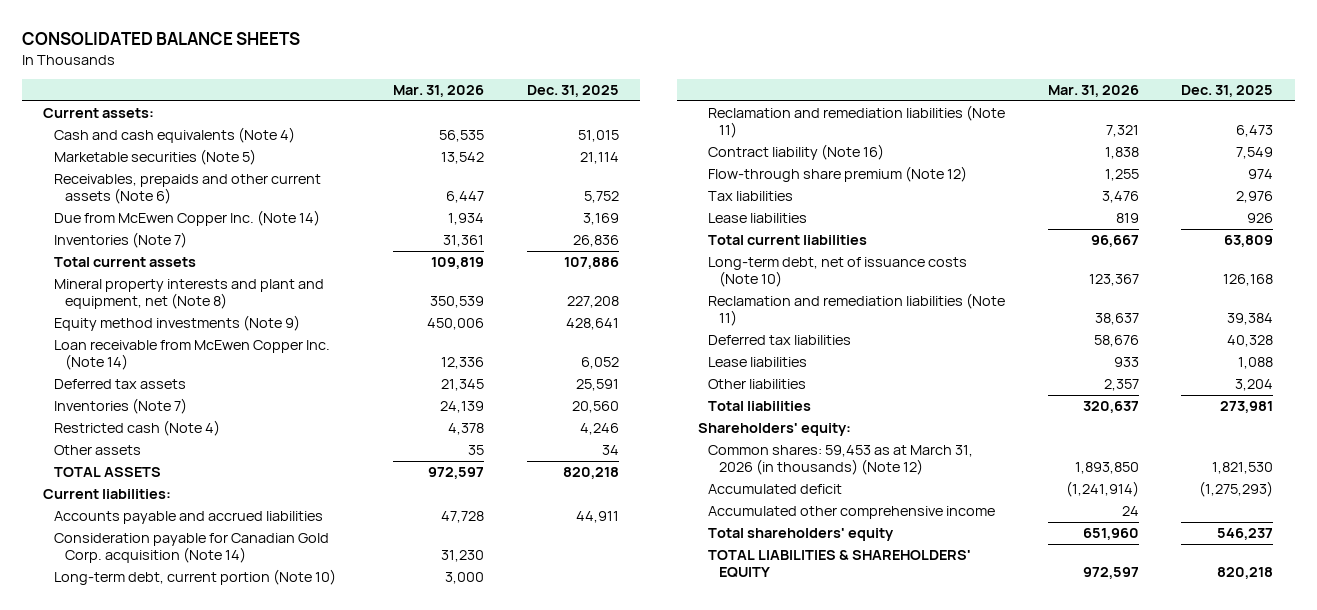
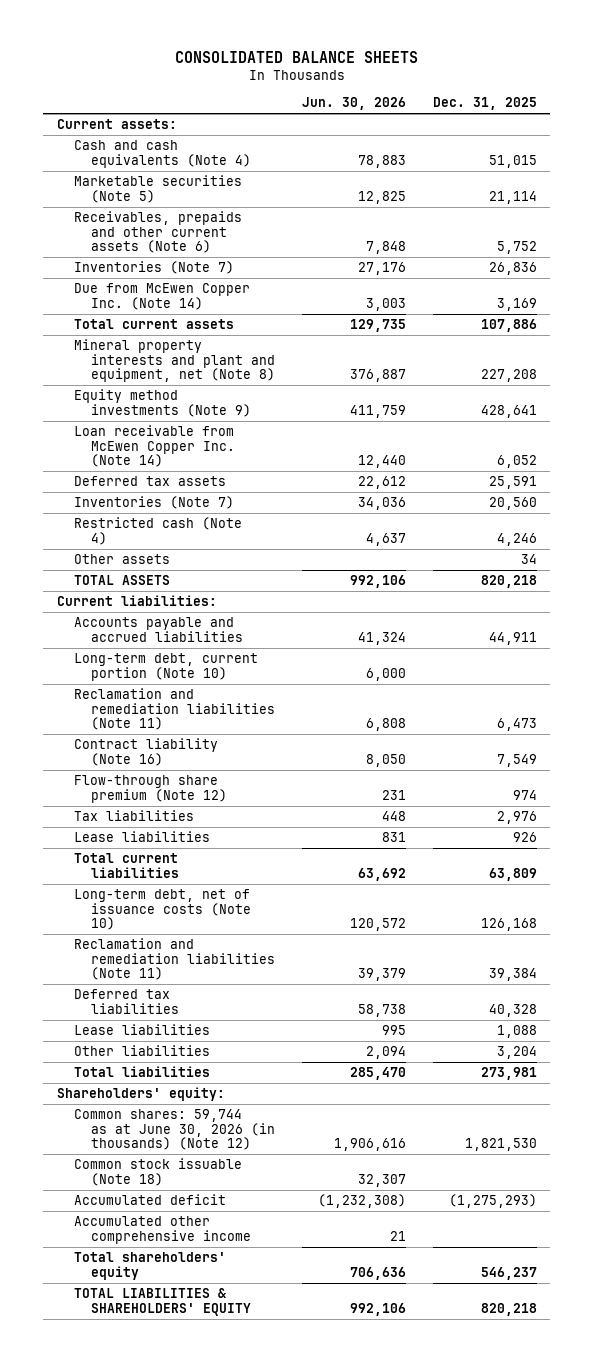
- | Mar. 31, 2026 | Dec. 31, 2025
+ | Jun. 30, 2026 | Dec. 31, 2025
moved down: Due from McEwen Copper Inc. (Note 14) | 3,003 | 3,169
- Consideration payable for Canadian Gold Corp. acquisition (Note 14) | 31,230 |
- Common shares: 59,453 as at March 31, 2026 (in thousands) (Note 12) | 1,893,850 | 1,821,530
+ Common shares: 59,744 as at June 30, 2026 (in thousands) (Note 12) | 1,906,616 | 1,821,530
+ Common stock issuable (Note 18) | 32,307 |

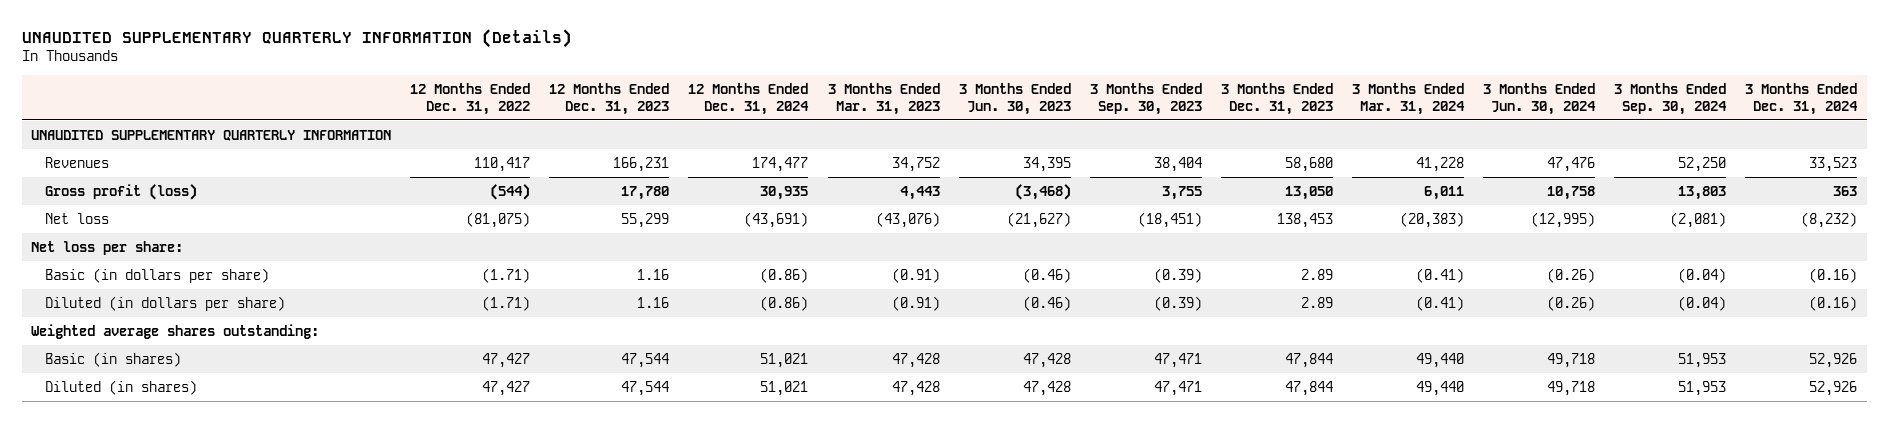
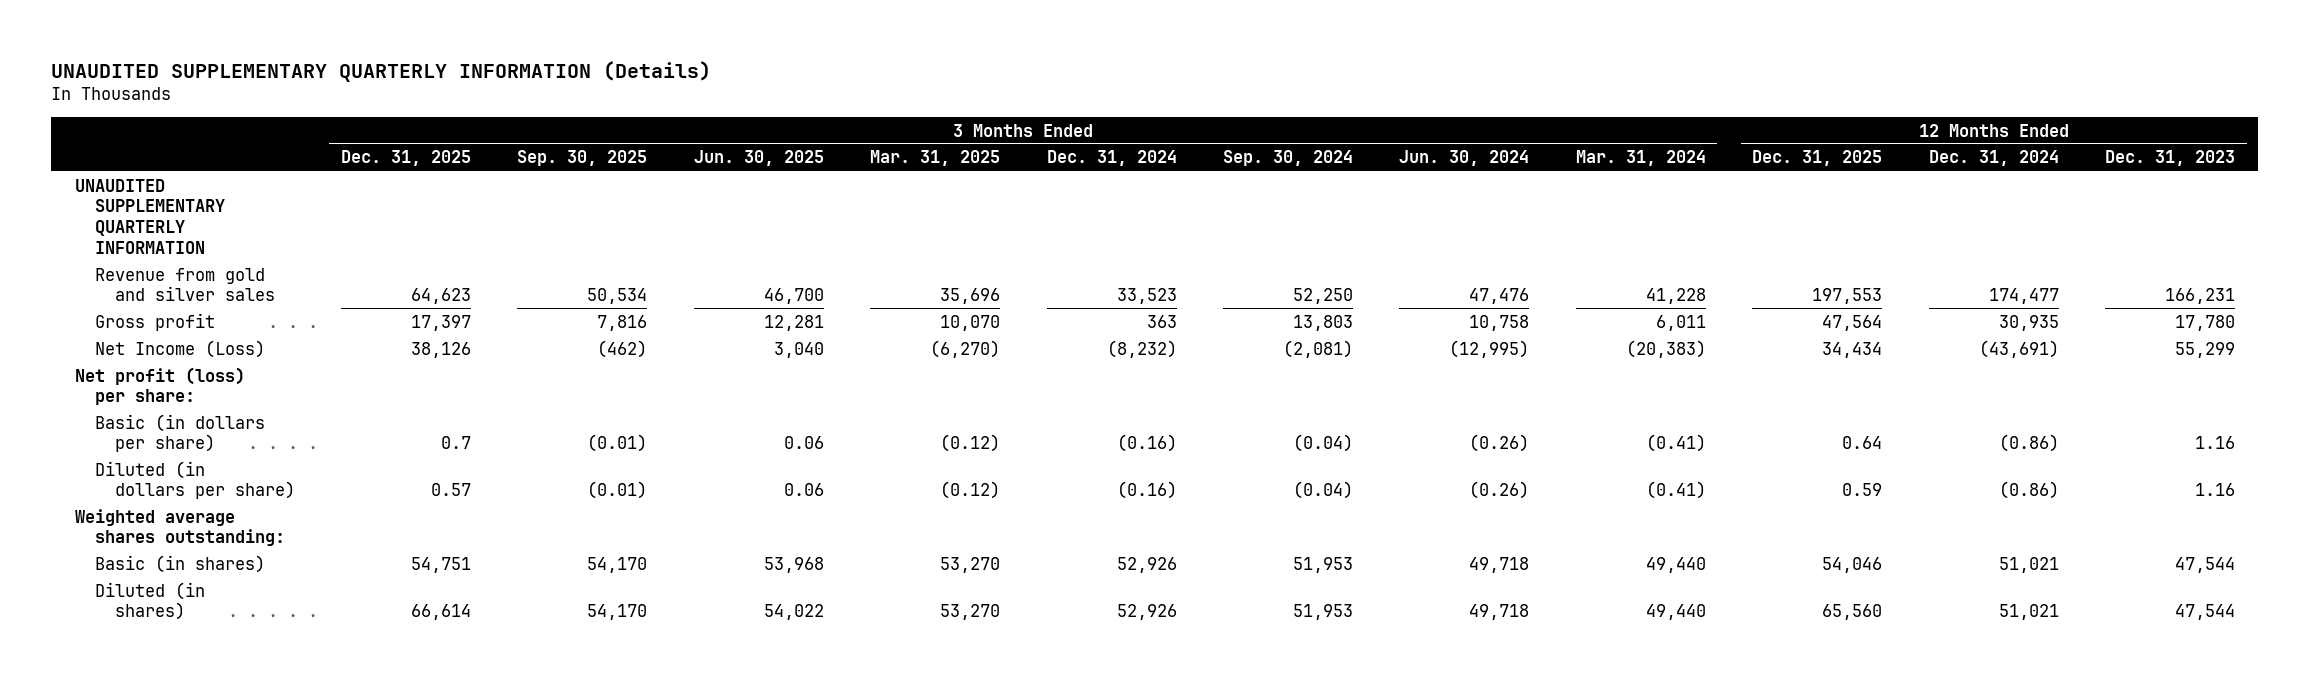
- | 12 Months Ended Dec. 31, 2022 | 12 Months Ended Dec. 31, 2023 | 12 Months Ended Dec. 31, 2024 | 3 Months Ended Mar. 31, 2023 | 3 Months Ended Jun. 30, 2023 | 3 Months Ended Sep. 30, 2023 | 3 Months Ended Dec. 31, 2023 | 3 Months Ended Mar. 31, 2024 | 3 Months Ended Jun. 30, 2024 | 3 Months Ended Sep. 30, 2024 | 3 Months Ended Dec. 31, 2024
+ | 3 Months Ended Dec. 31, 2025 | 3 Months Ended Sep. 30, 2025 | 3 Months Ended Jun. 30, 2025 | 3 Months Ended Mar. 31, 2025 | 3 Months Ended Dec. 31, 2024 | 3 Months Ended Sep. 30, 2024 | 3 Months Ended Jun. 30, 2024 | 3 Months Ended Mar. 31, 2024 | 12 Months Ended Dec. 31, 2025 | 12 Months Ended Dec. 31, 2024 | 12 Months Ended Dec. 31, 2023
- Revenues | 110,417 | 166,231 | 174,477 | 34,752 | 34,395 | 38,404 | 58,680 | 41,228 | 47,476 | 52,250 | 33,523
- Gross profit (loss) | (544) | 17,780 | 30,935 | 4,443 | (3,468) | 3,755 | 13,050 | 6,011 | 10,758 | 13,803 | 363
- Net loss | (81,075) | 55,299 | (43,691) | (43,076) | (21,627) | (18,451) | 138,453 | (20,383) | (12,995) | (2,081) | (8,232)
- Net loss per share:
+ Revenue from gold and silver sales | 64,623 | 50,534 | 46,700 | 35,696 | 33,523 | 52,250 | 47,476 | 41,228 | 197,553 | 174,477 | 166,231
+ Gross profit | 17,397 | 7,816 | 12,281 | 10,070 | 363 | 13,803 | 10,758 | 6,011 | 47,564 | 30,935 | 17,780
+ Net Income (Loss) | 38,126 | (462) | 3,040 | (6,270) | (8,232) | (2,081) | (12,995) | (20,383) | 34,434 | (43,691) | 55,299
+ Net profit (loss) per share:

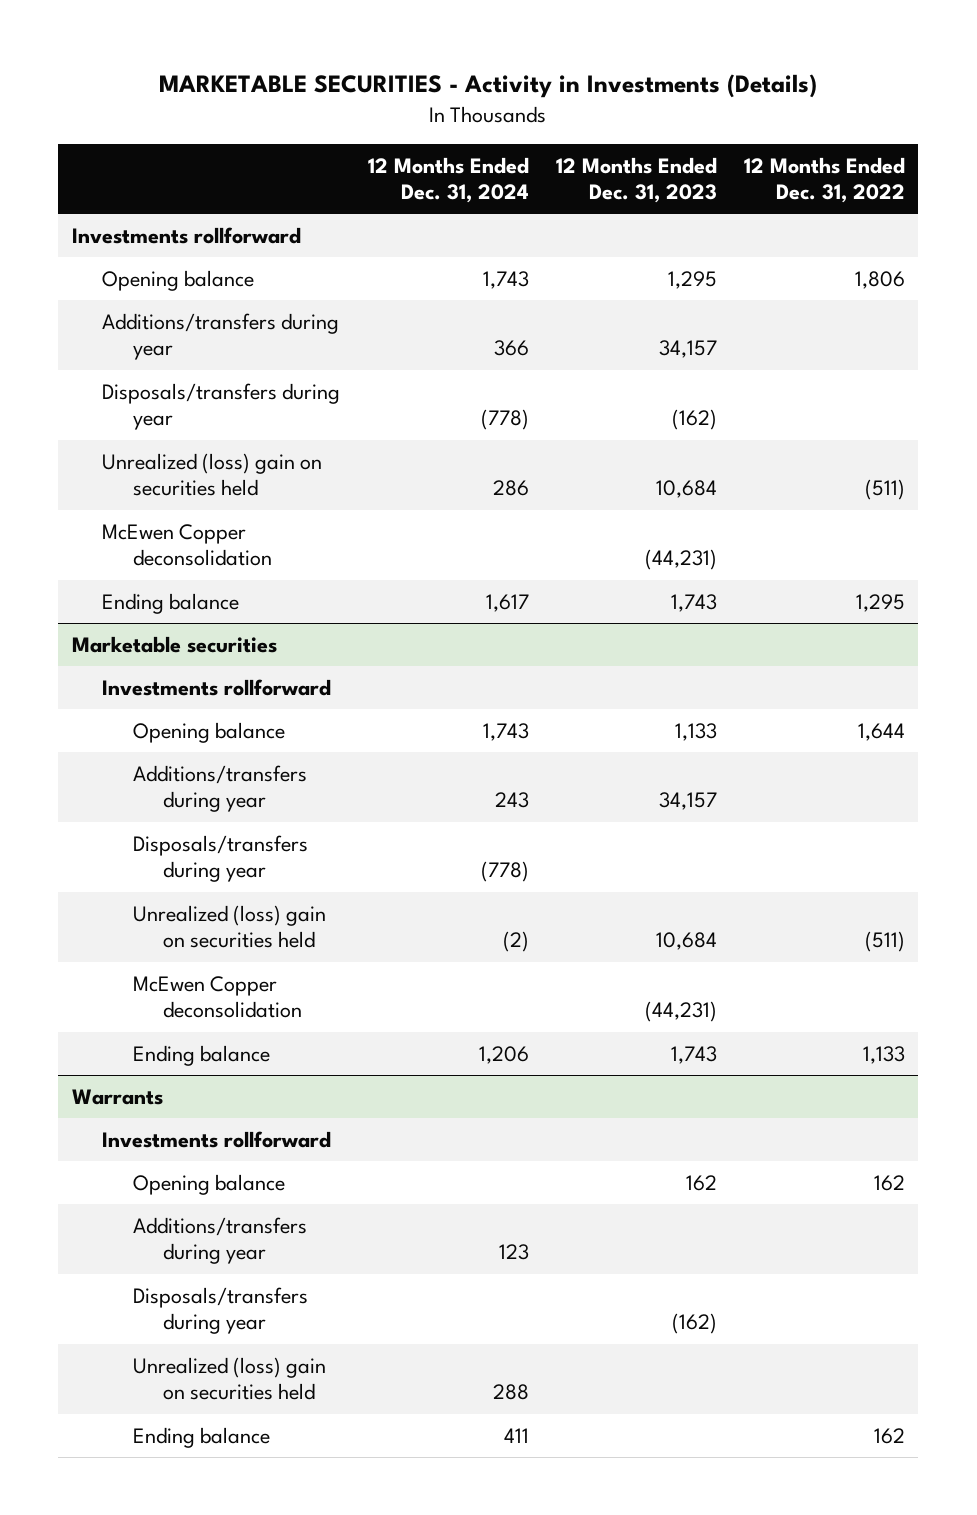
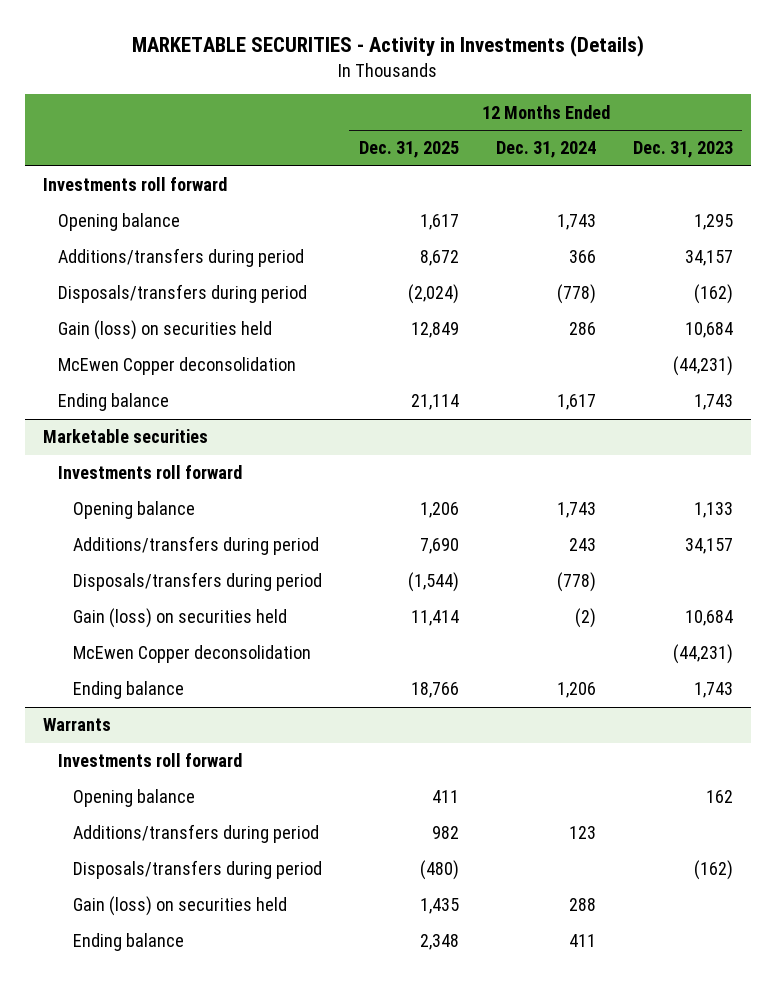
- | 12 Months Ended Dec. 31, 2024 | 12 Months Ended Dec. 31, 2023 | 12 Months Ended Dec. 31, 2022
+ | 12 Months Ended Dec. 31, 2025 | 12 Months Ended Dec. 31, 2024 | 12 Months Ended Dec. 31, 2023
- Investments rollforward
+ Investments roll forward
- Additions/transfers during year | 366 | 34,157 |
- Disposals/transfers during year | (778) | (162) |
- Unrealized (loss) gain on securities held | 286 | 10,684 | (511)
+ Additions/transfers during period | 8,672 | 366 | 34,157
+ Disposals/transfers during period | (2,024) | (778) | (162)
+ Gain (loss) on securities held | 12,849 | 286 | 10,684
@ Marketable securities
- Investments rollforward
+ Investments roll forward
- Additions/transfers during year | 243 | 34,157 |
- Disposals/transfers during year | (778) | |
- Unrealized (loss) gain on securities held | (2) | 10,684 | (511)
+ Additions/transfers during period | 7,690 | 243 | 34,157
+ Disposals/transfers during period | (1,544) | (778) |
+ Gain (loss) on securities held | 11,414 | (2) | 10,684
@ Warrants
- Investments rollforward
+ Investments roll forward
- Additions/transfers during year | 123 | |
- Disposals/transfers during year | | (162) |
- Unrealized (loss) gain on securities held | 288 | |
+ Additions/transfers during period | 982 | 123 |
+ Disposals/transfers during period | (480) | | (162)
+ Gain (loss) on securities held | 1,435 | 288 |

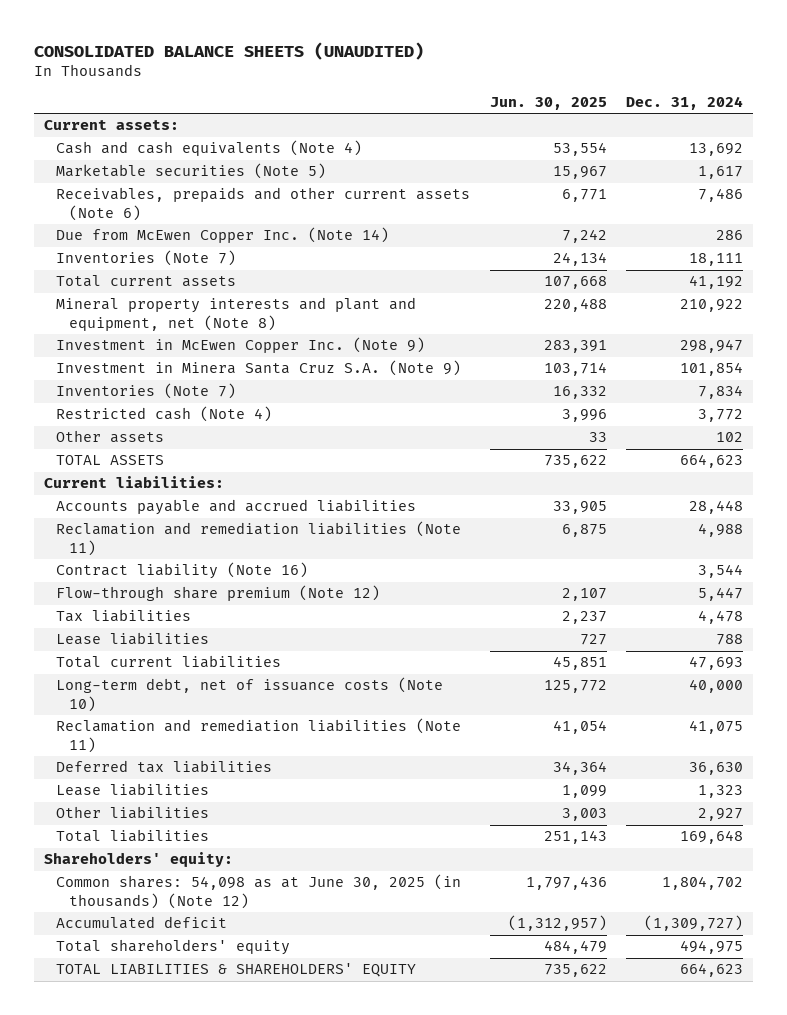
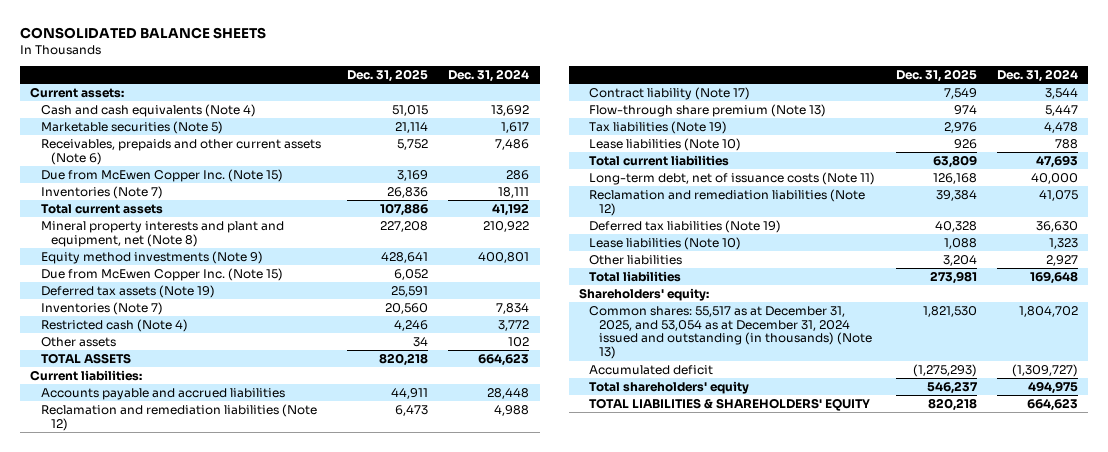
- CONSOLIDATED BALANCE SHEETS (UNAUDITED)
+ CONSOLIDATED BALANCE SHEETS
- | Jun. 30, 2025 | Dec. 31, 2024
+ | Dec. 31, 2025 | Dec. 31, 2024
- Due from McEwen Copper Inc. (Note 14) | 7,242 | 286
+ Due from McEwen Copper Inc. (Note 15) | 3,169 | 286
- Investment in McEwen Copper Inc. (Note 9) | 283,391 | 298,947
- Investment in Minera Santa Cruz S.A. (Note 9) | 103,714 | 101,854
+ Equity method investments (Note 9) | 428,641 | 400,801
+ Due from McEwen Copper Inc. (Note 15) | 6,052 |
+ Deferred tax assets (Note 19) | 25,591 |
- Reclamation and remediation liabilities (Note 11) | 6,875 | 4,988
- Contract liability (Note 16) | | 3,544
- Flow-through share premium (Note 12) | 2,107 | 5,447
- Tax liabilities | 2,237 | 4,478
- Lease liabilities | 727 | 788
+ Reclamation and remediation liabilities (Note 12) | 6,473 | 4,988
+ Contract liability (Note 17) | 7,549 | 3,544
+ Flow-through share premium (Note 13) | 974 | 5,447
+ Tax liabilities (Note 19) | 2,976 | 4,478
+ Lease liabilities (Note 10) | 926 | 788
- Long-term debt, net of issuance costs (Note 10) | 125,772 | 40,000
- Reclamation and remediation liabilities (Note 11) | 41,054 | 41,075
- Deferred tax liabilities | 34,364 | 36,630
- Lease liabilities | 1,099 | 1,323
+ Long-term debt, net of issuance costs (Note 11) | 126,168 | 40,000
+ Reclamation and remediation liabilities (Note 12) | 39,384 | 41,075
+ Deferred tax liabilities (Note 19) | 40,328 | 36,630
+ Lease liabilities (Note 10) | 1,088 | 1,323
- Common shares: 54,098 as at June 30, 2025 (in thousands) (Note 12) | 1,797,436 | 1,804,702
+ Common shares: 55,517 as at December 31, 2025, and 53,054 as at December 31, 2024 issued and outstanding (in thousands) (Note 13) | 1,821,530 | 1,804,702

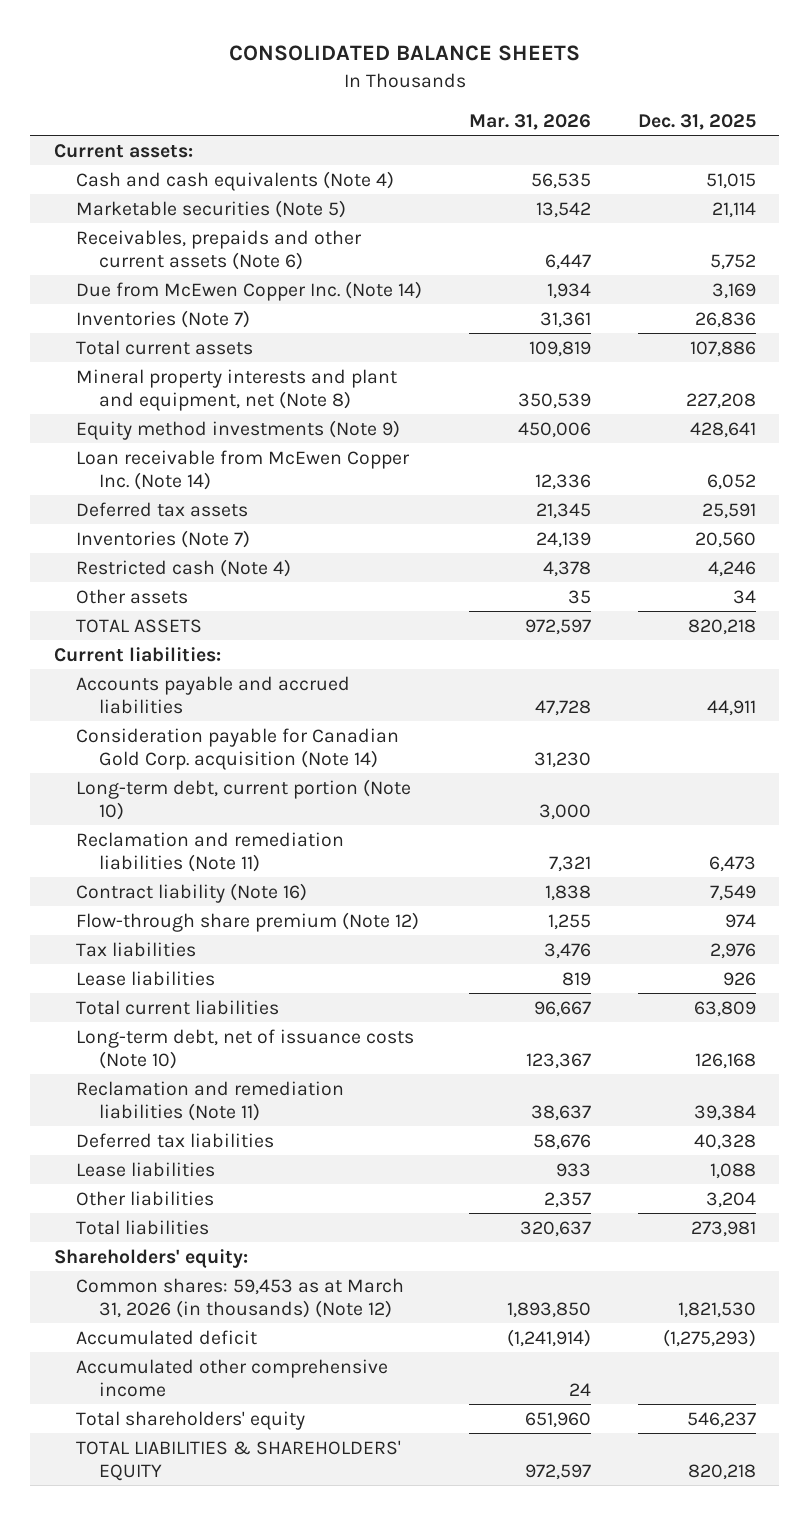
- | Dec. 31, 2025 | Dec. 31, 2024
+ | Mar. 31, 2026 | Dec. 31, 2025
- Due from McEwen Copper Inc. (Note 15) | 3,169 | 286
+ Due from McEwen Copper Inc. (Note 14) | 1,934 | 3,169
- Due from McEwen Copper Inc. (Note 15) | 6,052 |
- Deferred tax assets (Note 19) | 25,591 |
+ Loan receivable from McEwen Copper Inc. (Note 14) | 12,336 | 6,052
+ Deferred tax assets | 21,345 | 25,591
- Reclamation and remediation liabilities (Note 12) | 6,473 | 4,988
- Contract liability (Note 17) | 7,549 | 3,544
- Flow-through share premium (Note 13) | 974 | 5,447
- Tax liabilities (Note 19) | 2,976 | 4,478
- Lease liabilities (Note 10) | 926 | 788
+ Consideration payable for Canadian Gold Corp. acquisition (Note 14) | 31,230 |
+ Long-term debt, current portion (Note 10) | 3,000 |
+ Reclamation and remediation liabilities (Note 11) | 7,321 | 6,473
+ Contract liability (Note 16) | 1,838 | 7,549
+ Flow-through share premium (Note 12) | 1,255 | 974
+ Tax liabilities | 3,476 | 2,976
+ Lease liabilities | 819 | 926
- Long-term debt, net of issuance costs (Note 11) | 126,168 | 40,000
- Reclamation and remediation liabilities (Note 12) | 39,384 | 41,075
- Deferred tax liabilities (Note 19) | 40,328 | 36,630
- Lease liabilities (Note 10) | 1,088 | 1,323
+ Long-term debt, net of issuance costs (Note 10) | 123,367 | 126,168
+ Reclamation and remediation liabilities (Note 11) | 38,637 | 39,384
+ Deferred tax liabilities | 58,676 | 40,328
+ Lease liabilities | 933 | 1,088
- Common shares: 55,517 as at December 31, 2025, and 53,054 as at December 31, 2024 issued and outstanding (in thousands) (Note 13) | 1,821,530 | 1,804,702
+ Common shares: 59,453 as at March 31, 2026 (in thousands) (Note 12) | 1,893,850 | 1,821,530
+ Accumulated other comprehensive income | 24 |

